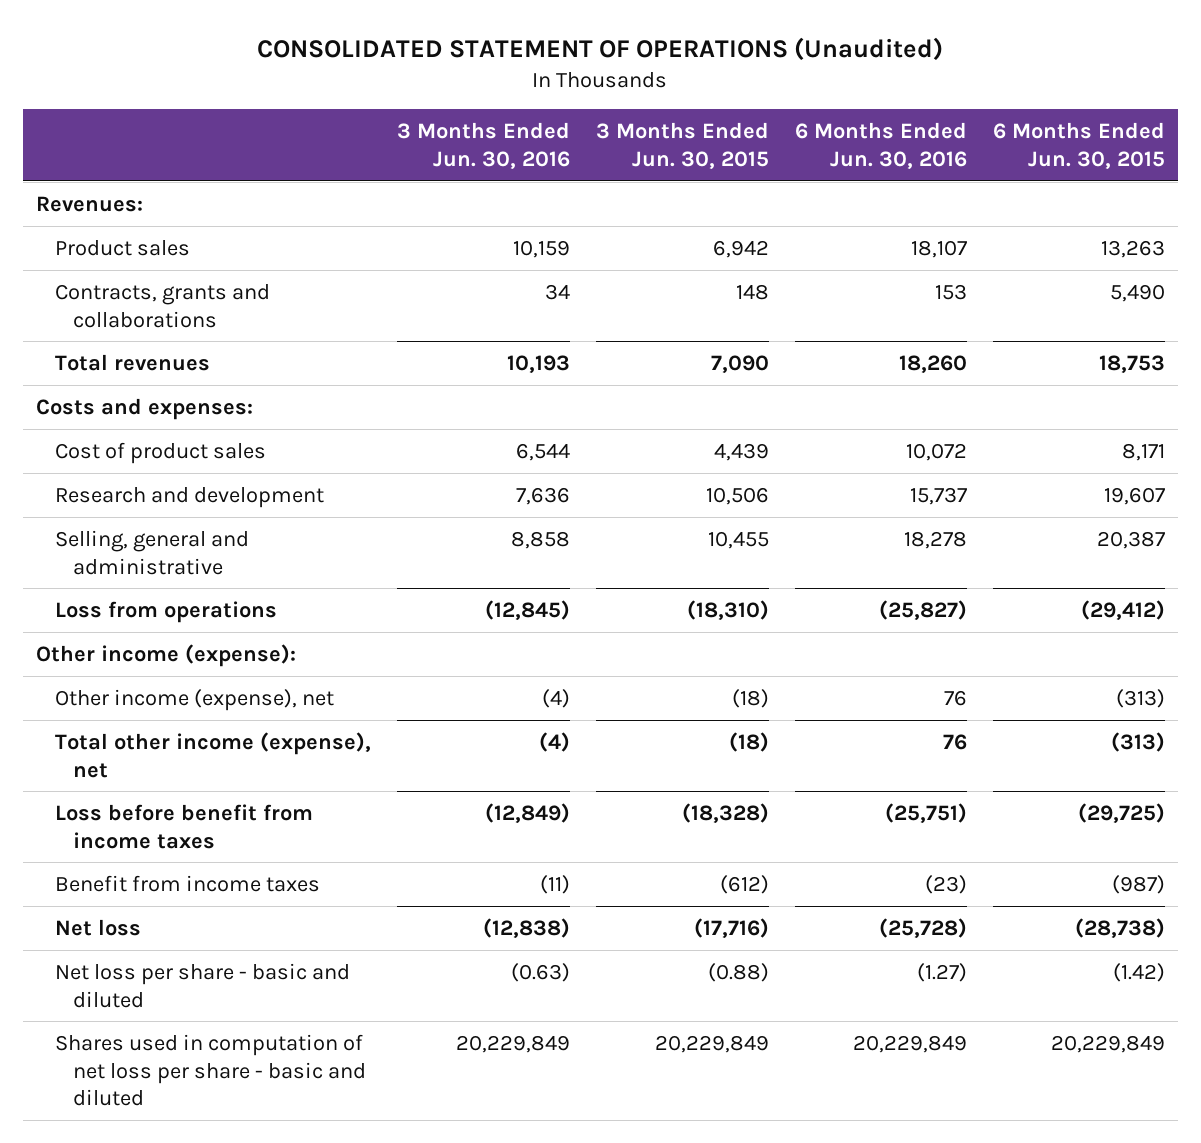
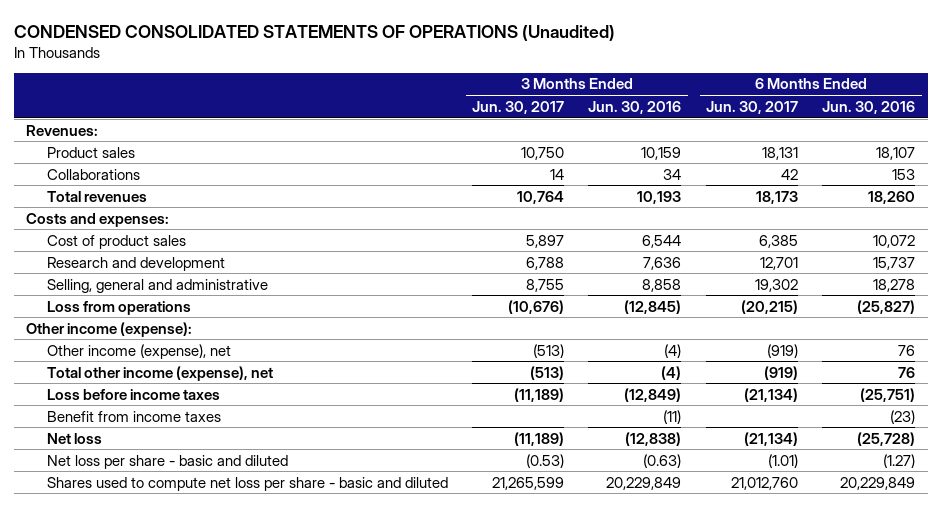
- CONSOLIDATED STATEMENT OF OPERATIONS (Unaudited)
+ CONDENSED CONSOLIDATED STATEMENTS OF OPERATIONS (Unaudited)
- | 3 Months Ended Jun. 30, 2016 | 3 Months Ended Jun. 30, 2015 | 6 Months Ended Jun. 30, 2016 | 6 Months Ended Jun. 30, 2015
+ | 3 Months Ended Jun. 30, 2017 | 3 Months Ended Jun. 30, 2016 | 6 Months Ended Jun. 30, 2017 | 6 Months Ended Jun. 30, 2016
- Contracts, grants and collaborations | 34 | 148 | 153 | 5,490
+ Collaborations | 14 | 34 | 42 | 153
- Loss before benefit from income taxes | (12,849) | (18,328) | (25,751) | (29,725)
+ Loss before income taxes | (11,189) | (12,849) | (21,134) | (25,751)
- Shares used in computation of net loss per share - basic and diluted | 20,229,849 | 20,229,849 | 20,229,849 | 20,229,849
+ Shares used to compute net loss per share - basic and diluted | 21,265,599 | 20,229,849 | 21,012,760 | 20,229,849

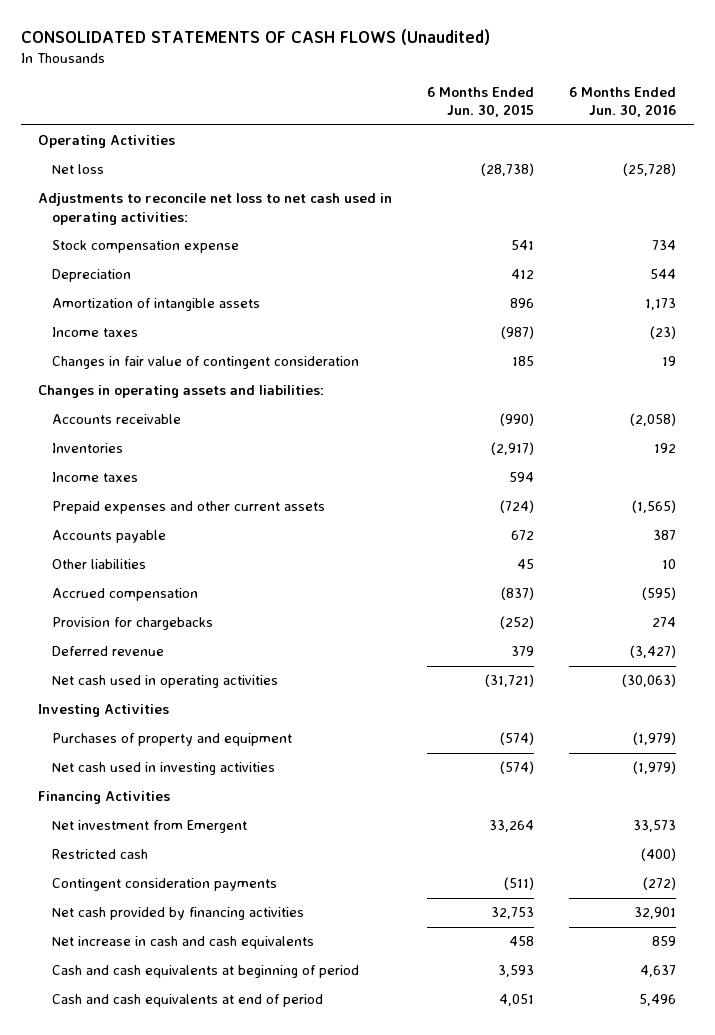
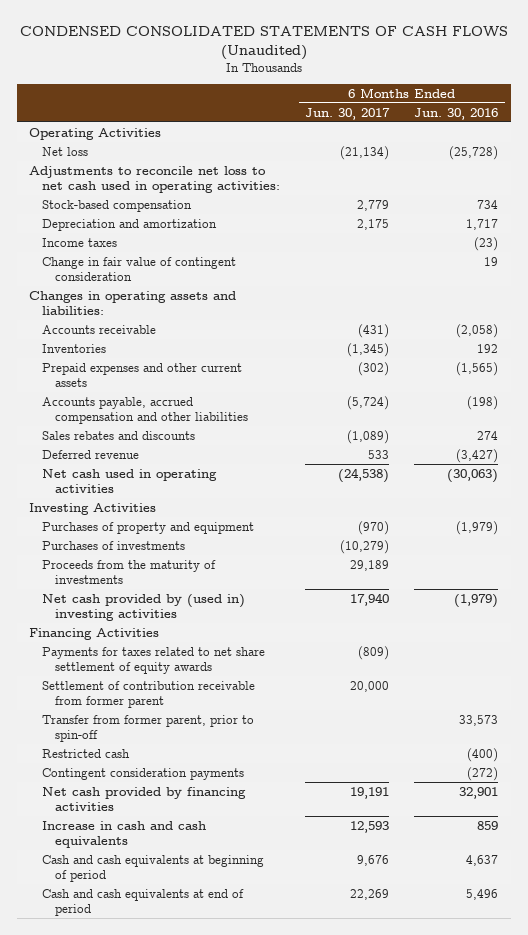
- CONSOLIDATED STATEMENTS OF CASH FLOWS (Unaudited)
+ CONDENSED CONSOLIDATED STATEMENTS OF CASH FLOWS (Unaudited)
- | 6 Months Ended Jun. 30, 2015 | 6 Months Ended Jun. 30, 2016
+ | 6 Months Ended Jun. 30, 2017 | 6 Months Ended Jun. 30, 2016
- Stock compensation expense | 541 | 734
- Depreciation | 412 | 544
- Amortization of intangible assets | 896 | 1,173
+ Stock-based compensation | 2,779 | 734
+ Depreciation and amortization | 2,175 | 1,717
- Changes in fair value of contingent consideration | 185 | 19
+ Change in fair value of contingent consideration | | 19
- Income taxes | 594 |
- Accounts payable | 672 | 387
- Other liabilities | 45 | 10
- Accrued compensation | (837) | (595)
- Provision for chargebacks | (252) | 274
+ Accounts payable, accrued compensation and other liabilities | (5,724) | (198)
+ Sales rebates and discounts | (1,089) | 274
- Net cash used in investing activities | (574) | (1,979)
+ Purchases of investments | (10,279) |
+ Proceeds from the maturity of investments | 29,189 |
+ Net cash provided by (used in) investing activities | 17,940 | (1,979)
- Net investment from Emergent | 33,264 | 33,573
+ Payments for taxes related to net share settlement of equity awards | (809) |
+ Settlement of contribution receivable from former parent | 20,000 |
+ Transfer from former parent, prior to spin-off | | 33,573
- Net increase in cash and cash equivalents | 458 | 859
+ Increase in cash and cash equivalents | 12,593 | 859

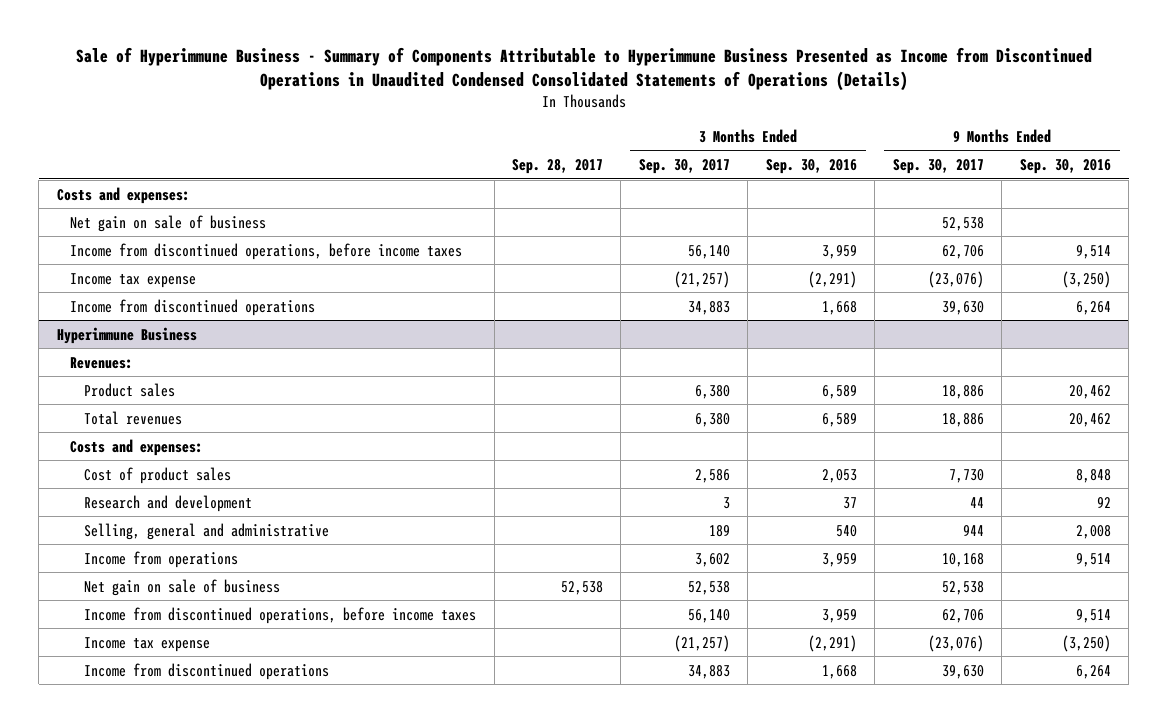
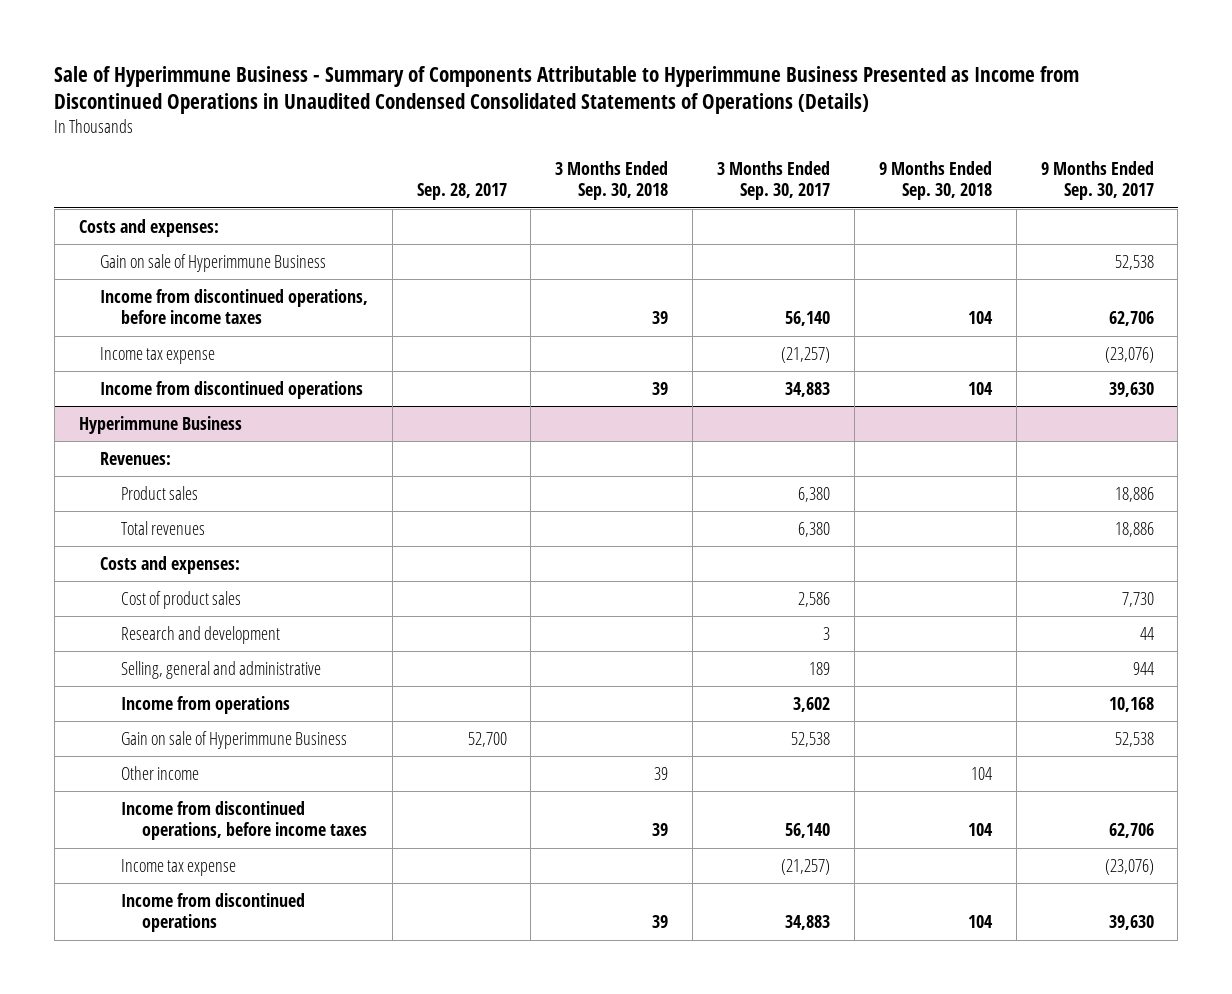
- | Sep. 28, 2017 | 3 Months Ended Sep. 30, 2017 | 3 Months Ended Sep. 30, 2016 | 9 Months Ended Sep. 30, 2017 | 9 Months Ended Sep. 30, 2016
+ | Sep. 28, 2017 | 3 Months Ended Sep. 30, 2018 | 3 Months Ended Sep. 30, 2017 | 9 Months Ended Sep. 30, 2018 | 9 Months Ended Sep. 30, 2017
- Net gain on sale of business | | | | 52,538 |
+ Gain on sale of Hyperimmune Business | | | | | 52,538
@ Hyperimmune Business
- Net gain on sale of business | 52,538 | 52,538 | | 52,538 |
+ Gain on sale of Hyperimmune Business | 52,700 | | 52,538 | | 52,538
+ Other income | | 39 | | 104 |

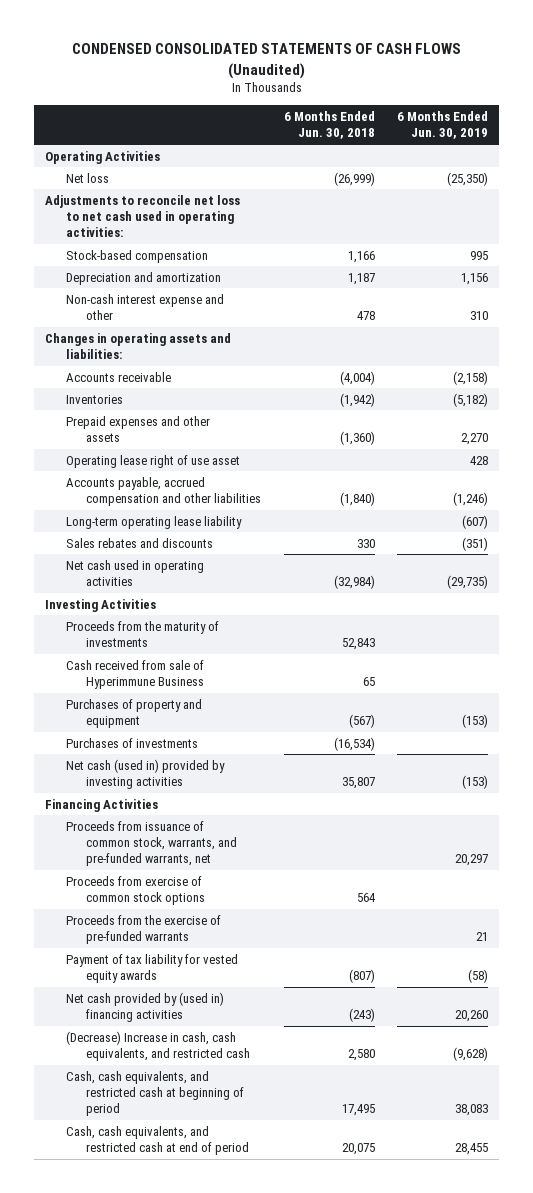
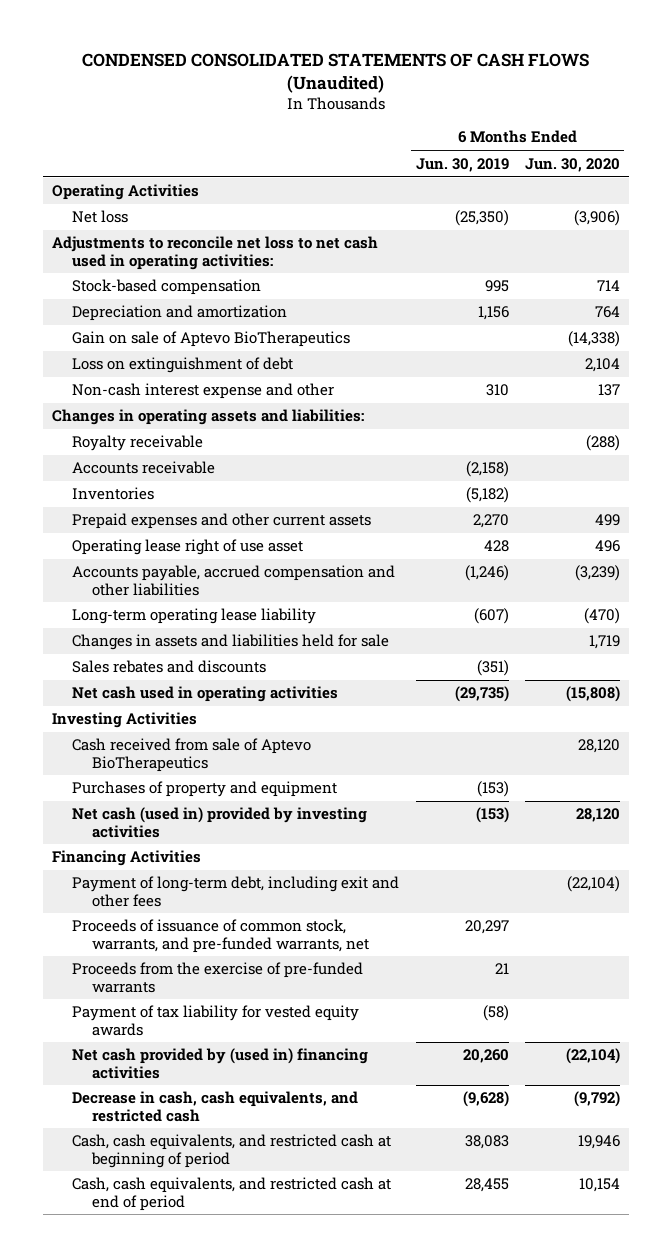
- | 6 Months Ended Jun. 30, 2018 | 6 Months Ended Jun. 30, 2019
+ | 6 Months Ended Jun. 30, 2019 | 6 Months Ended Jun. 30, 2020
+ Gain on sale of Aptevo BioTherapeutics | | (14,338)
+ Loss on extinguishment of debt | | 2,104
+ Royalty receivable | | (288)
- Prepaid expenses and other assets | (1,360) | 2,270
+ Prepaid expenses and other current assets | 2,270 | 499
+ Changes in assets and liabilities held for sale | | 1,719
- Proceeds from the maturity of investments | 52,843 |
- Cash received from sale of Hyperimmune Business | 65 |
+ Cash received from sale of Aptevo BioTherapeutics | | 28,120
- Purchases of investments | (16,534) |
- Proceeds from issuance of common stock, warrants, and pre-funded warrants, net | | 20,297
- Proceeds from exercise of common stock options | 564 |
+ Payment of long-term debt, including exit and other fees | | (22,104)
+ Proceeds of issuance of common stock, warrants, and pre-funded warrants, net | 20,297 |
- (Decrease) Increase in cash, cash equivalents, and restricted cash | 2,580 | (9,628)
+ Decrease in cash, cash equivalents, and restricted cash | (9,628) | (9,792)

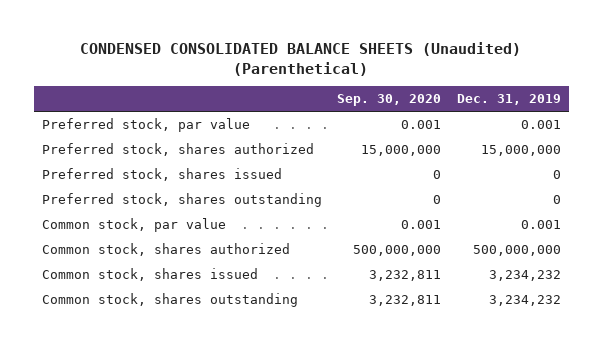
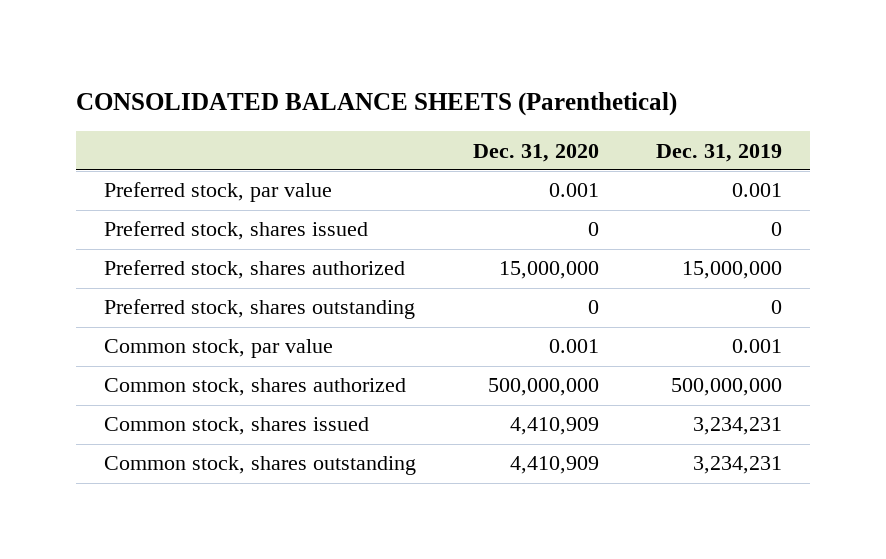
- CONDENSED CONSOLIDATED BALANCE SHEETS (Unaudited) (Parenthetical)
+ CONSOLIDATED BALANCE SHEETS (Parenthetical)
- | Sep. 30, 2020 | Dec. 31, 2019
+ | Dec. 31, 2020 | Dec. 31, 2019
moved down: Preferred stock, shares authorized | 15,000,000 | 15,000,000
- Common stock, shares issued | 3,232,811 | 3,234,232
- Common stock, shares outstanding | 3,232,811 | 3,234,232
+ Common stock, shares issued | 4,410,909 | 3,234,231
+ Common stock, shares outstanding | 4,410,909 | 3,234,231

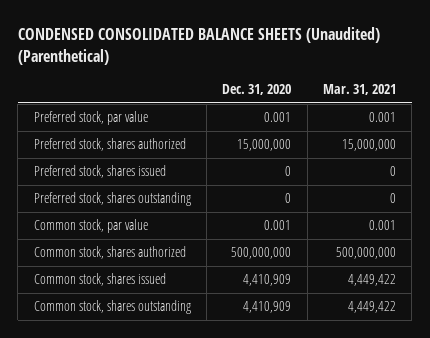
- CONSOLIDATED BALANCE SHEETS (Parenthetical)
+ CONDENSED CONSOLIDATED BALANCE SHEETS (Unaudited) (Parenthetical)
- | Dec. 31, 2020 | Dec. 31, 2019
+ | Dec. 31, 2020 | Mar. 31, 2021
moved down: Preferred stock, shares issued | 0 | 0

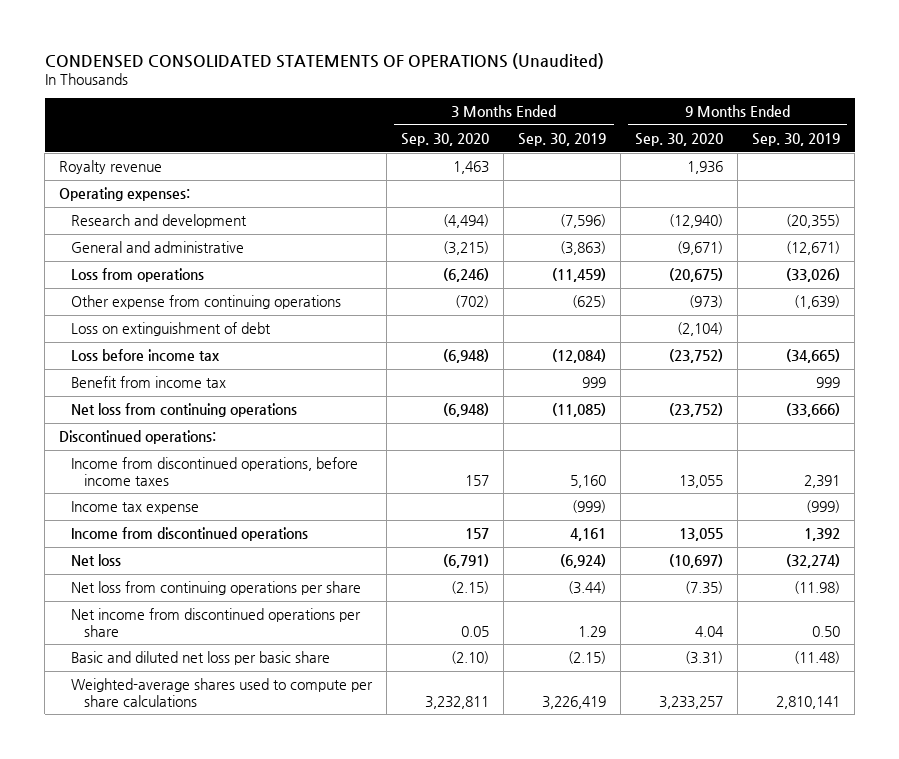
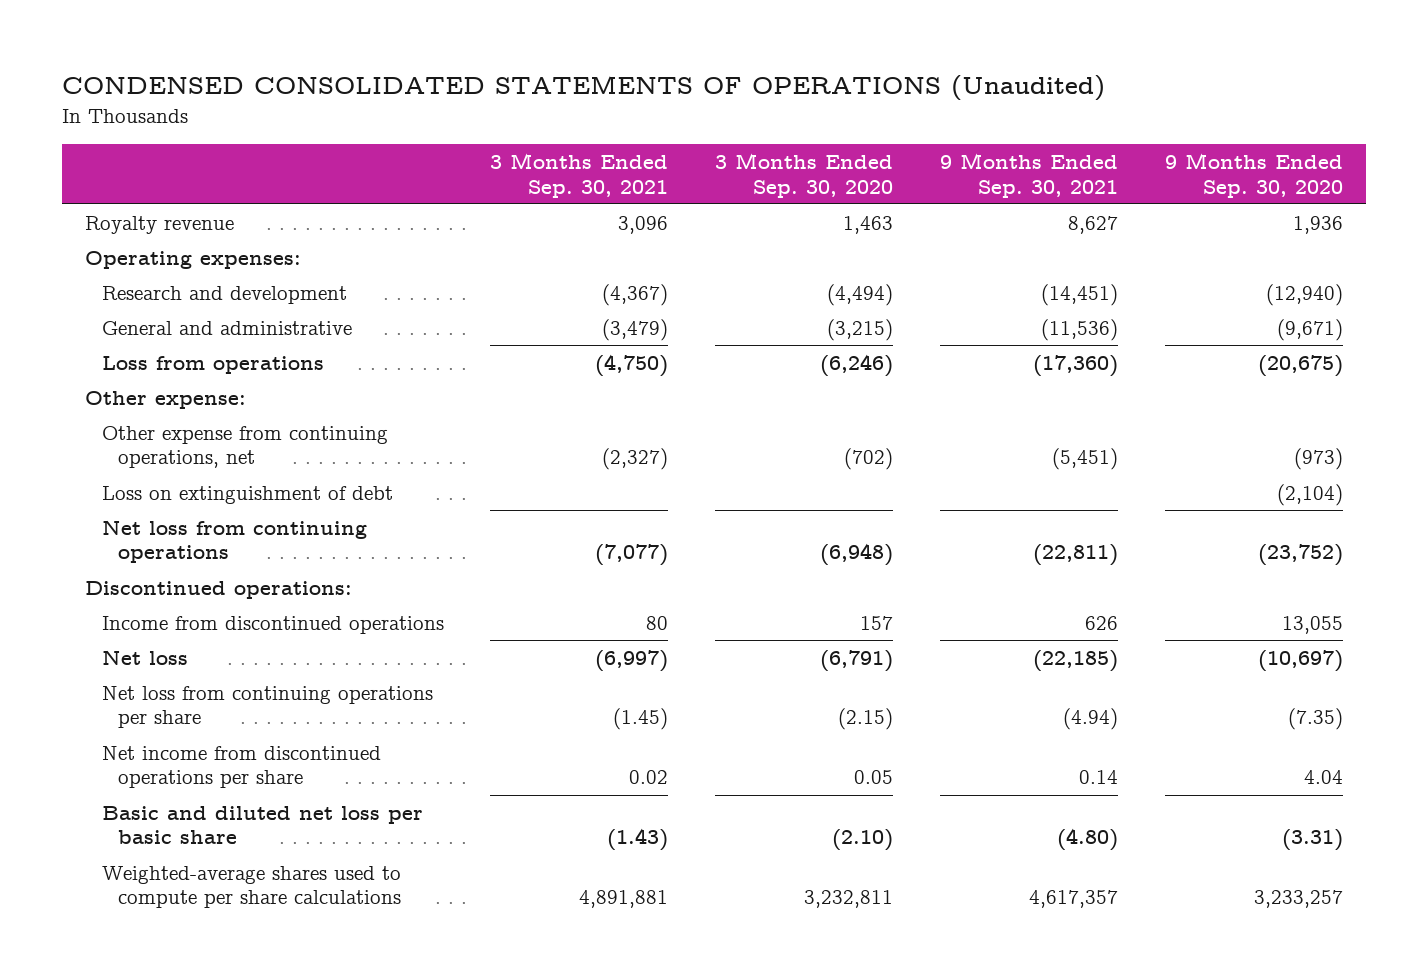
- | 3 Months Ended Sep. 30, 2020 | 3 Months Ended Sep. 30, 2019 | 9 Months Ended Sep. 30, 2020 | 9 Months Ended Sep. 30, 2019
+ | 3 Months Ended Sep. 30, 2021 | 3 Months Ended Sep. 30, 2020 | 9 Months Ended Sep. 30, 2021 | 9 Months Ended Sep. 30, 2020
- Other expense from continuing operations | (702) | (625) | (973) | (1,639)
+ Other expense:
+ Other expense from continuing operations, net | (2,327) | (702) | (5,451) | (973)
- Loss before income tax | (6,948) | (12,084) | (23,752) | (34,665)
- Benefit from income tax | | 999 | | 999
- Income from discontinued operations, before income taxes | 157 | 5,160 | 13,055 | 2,391
- Income tax expense | | (999) | | (999)

